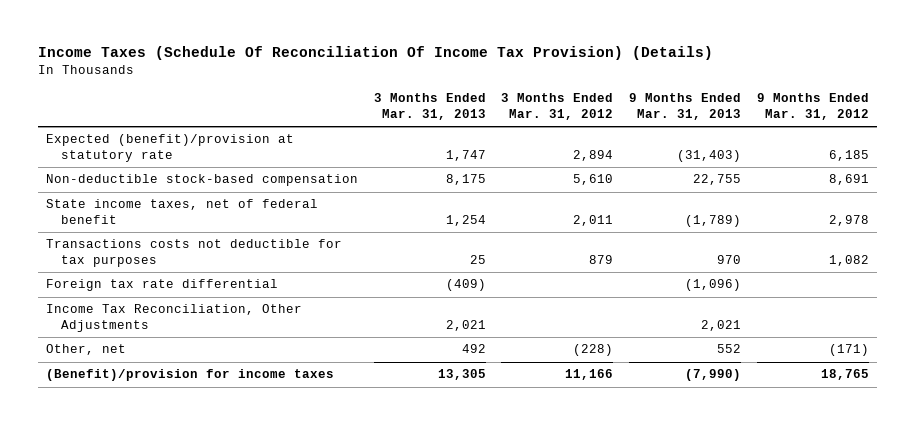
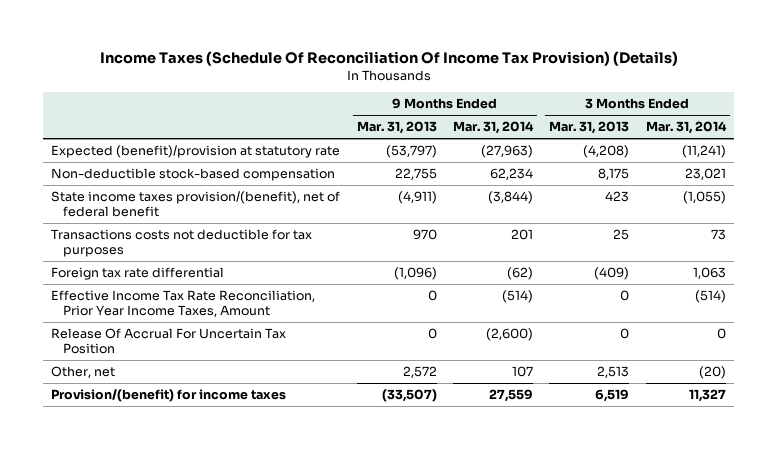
- | 3 Months Ended Mar. 31, 2013 | 3 Months Ended Mar. 31, 2012 | 9 Months Ended Mar. 31, 2013 | 9 Months Ended Mar. 31, 2012
+ | 9 Months Ended Mar. 31, 2013 | 9 Months Ended Mar. 31, 2014 | 3 Months Ended Mar. 31, 2013 | 3 Months Ended Mar. 31, 2014
- Expected (benefit)/provision at statutory rate | 1,747 | 2,894 | (31,403) | 6,185
+ Expected (benefit)/provision at statutory rate | (53,797) | (27,963) | (4,208) | (11,241)
- State income taxes, net of federal benefit | 1,254 | 2,011 | (1,789) | 2,978
+ State income taxes provision/(benefit), net of federal benefit | (4,911) | (3,844) | 423 | (1,055)
- Income Tax Reconciliation, Other Adjustments | 2,021 | | 2,021 |
- Other, net | 492 | (228) | 552 | (171)
- (Benefit)/provision for income taxes | 13,305 | 11,166 | (7,990) | 18,765
+ Effective Income Tax Rate Reconciliation, Prior Year Income Taxes, Amount | 0 | (514) | 0 | (514)
+ Release Of Accrual For Uncertain Tax Position | 0 | (2,600) | 0 | 0
+ Other, net | 2,572 | 107 | 2,513 | (20)
+ Provision/(benefit) for income taxes | (33,507) | 27,559 | 6,519 | 11,327

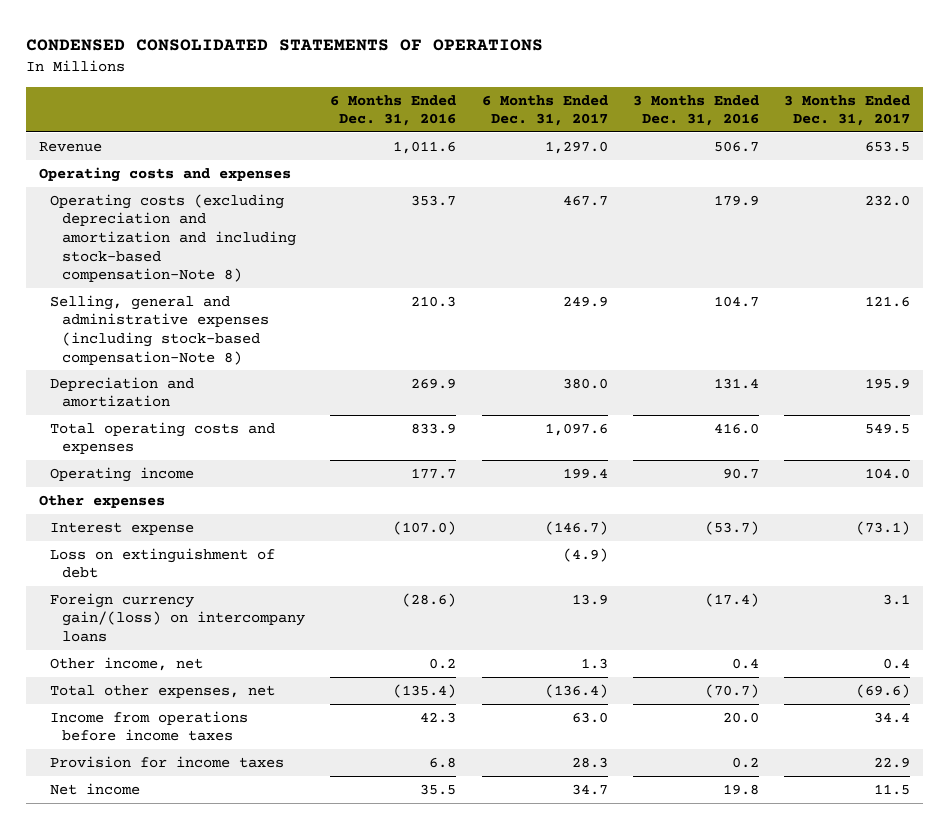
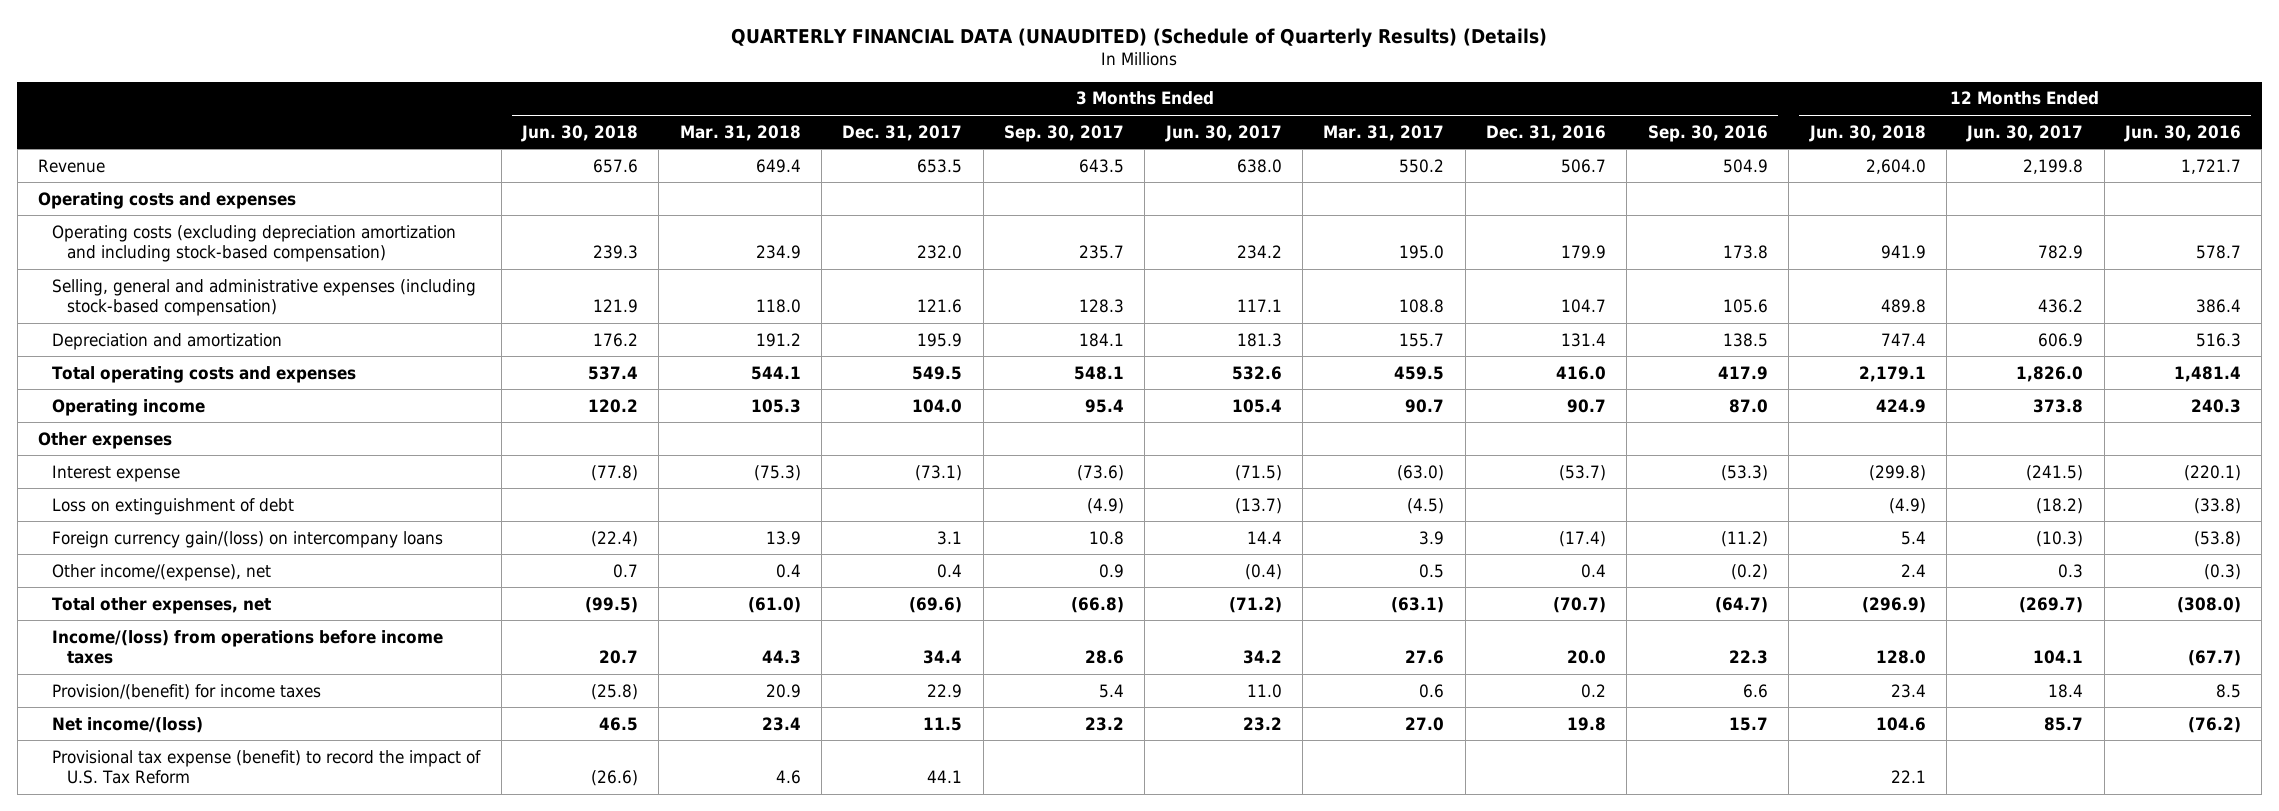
- CONDENSED CONSOLIDATED STATEMENTS OF OPERATIONS
+ QUARTERLY FINANCIAL DATA (UNAUDITED) (Schedule of Quarterly Results) (Details)
- | 6 Months Ended Dec. 31, 2016 | 6 Months Ended Dec. 31, 2017 | 3 Months Ended Dec. 31, 2016 | 3 Months Ended Dec. 31, 2017
+ | 3 Months Ended Jun. 30, 2018 | 3 Months Ended Mar. 31, 2018 | 3 Months Ended Dec. 31, 2017 | 3 Months Ended Sep. 30, 2017 | 3 Months Ended Jun. 30, 2017 | 3 Months Ended Mar. 31, 2017 | 3 Months Ended Dec. 31, 2016 | 3 Months Ended Sep. 30, 2016 | 12 Months Ended Jun. 30, 2018 | 12 Months Ended Jun. 30, 2017 | 12 Months Ended Jun. 30, 2016
- Operating costs (excluding depreciation and amortization and including stock-based compensation-Note 8) | 353.7 | 467.7 | 179.9 | 232.0
- Selling, general and administrative expenses (including stock-based compensation-Note 8) | 210.3 | 249.9 | 104.7 | 121.6
+ Operating costs (excluding depreciation amortization and including stock-based compensation) | 239.3 | 234.9 | 232.0 | 235.7 | 234.2 | 195.0 | 179.9 | 173.8 | 941.9 | 782.9 | 578.7
+ Selling, general and administrative expenses (including stock-based compensation) | 121.9 | 118.0 | 121.6 | 128.3 | 117.1 | 108.8 | 104.7 | 105.6 | 489.8 | 436.2 | 386.4
- Other income, net | 0.2 | 1.3 | 0.4 | 0.4
+ Other income/(expense), net | 0.7 | 0.4 | 0.4 | 0.9 | (0.4) | 0.5 | 0.4 | (0.2) | 2.4 | 0.3 | (0.3)
- Income from operations before income taxes | 42.3 | 63.0 | 20.0 | 34.4
- Provision for income taxes | 6.8 | 28.3 | 0.2 | 22.9
- Net income | 35.5 | 34.7 | 19.8 | 11.5
+ Income/(loss) from operations before income taxes | 20.7 | 44.3 | 34.4 | 28.6 | 34.2 | 27.6 | 20.0 | 22.3 | 128.0 | 104.1 | (67.7)
+ Provision/(benefit) for income taxes | (25.8) | 20.9 | 22.9 | 5.4 | 11.0 | 0.6 | 0.2 | 6.6 | 23.4 | 18.4 | 8.5
+ Net income/(loss) | 46.5 | 23.4 | 11.5 | 23.2 | 23.2 | 27.0 | 19.8 | 15.7 | 104.6 | 85.7 | (76.2)
+ Provisional tax expense (benefit) to record the impact of U.S. Tax Reform | (26.6) | 4.6 | 44.1 | | | | | | 22.1 | |

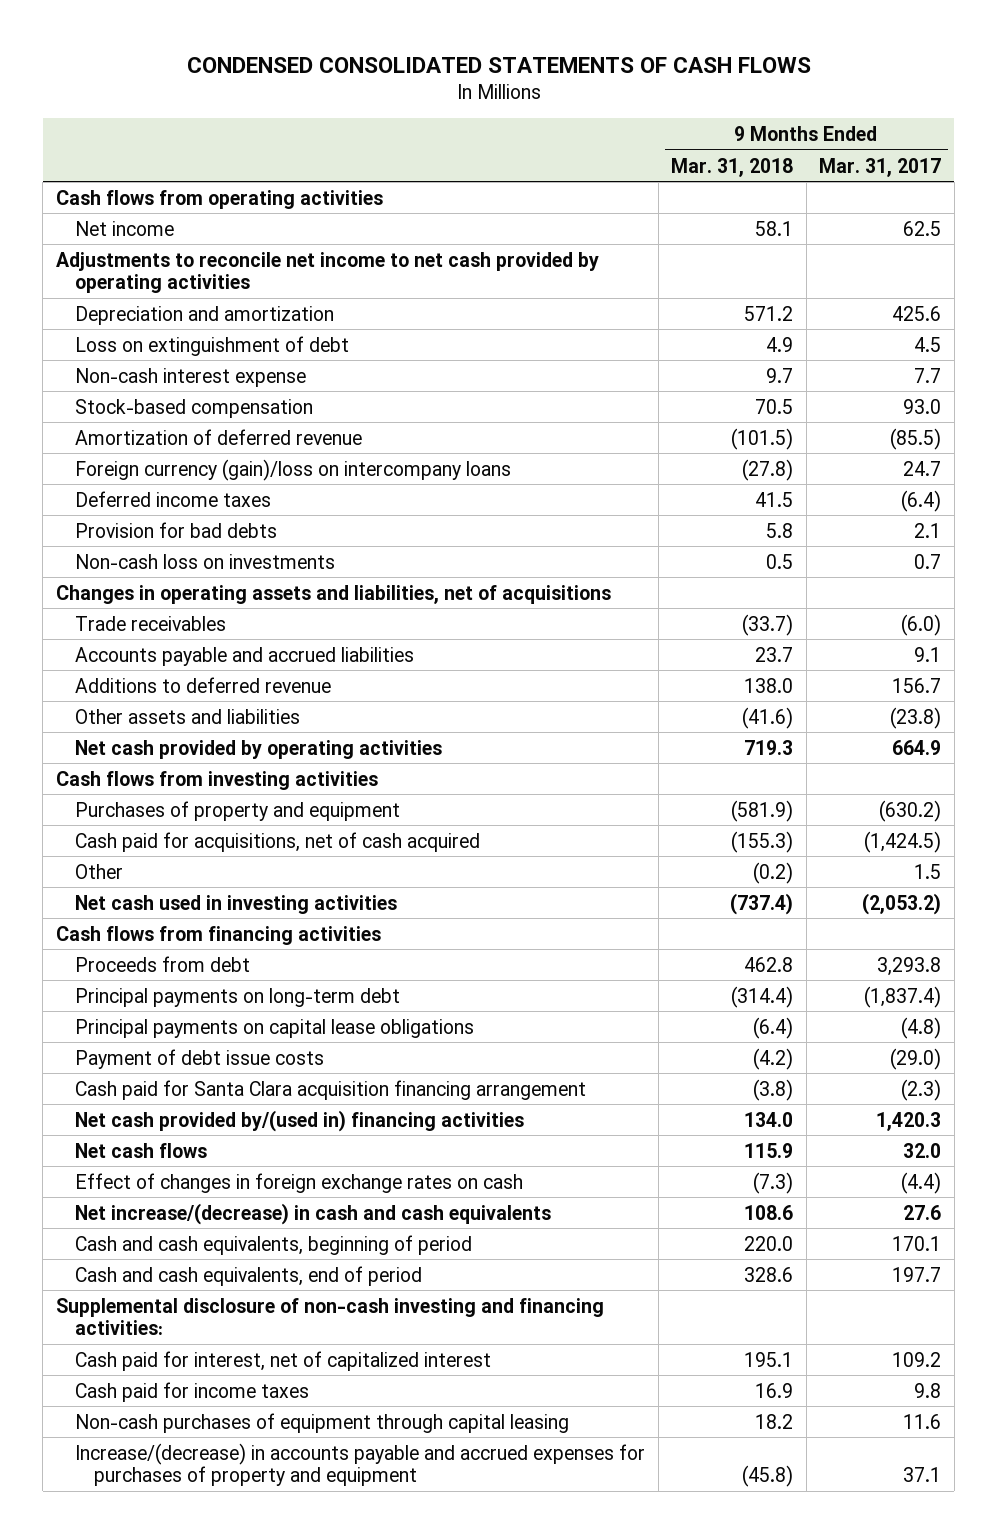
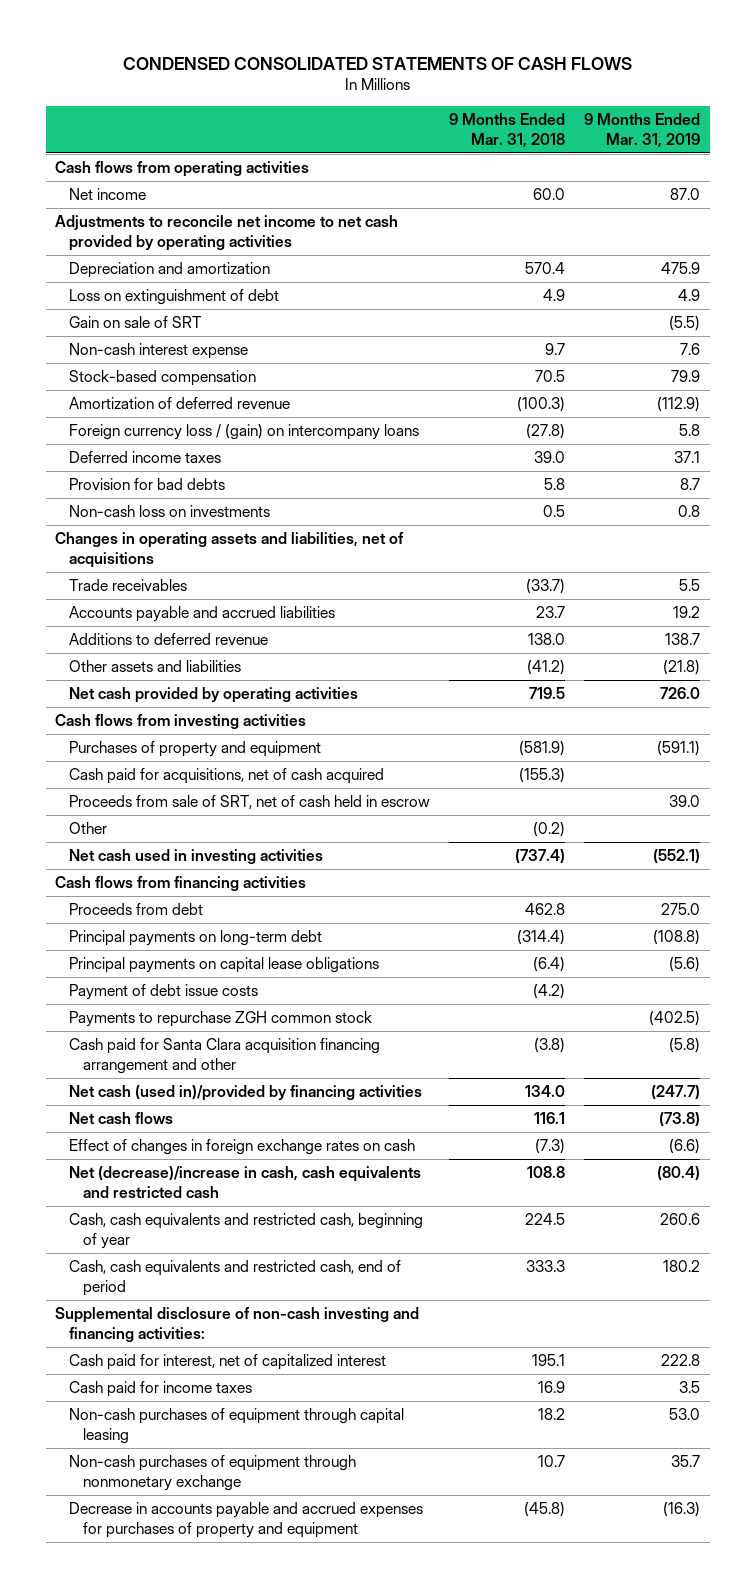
- | 9 Months Ended Mar. 31, 2018 | 9 Months Ended Mar. 31, 2017
+ | 9 Months Ended Mar. 31, 2018 | 9 Months Ended Mar. 31, 2019
- Net income | 58.1 | 62.5
+ Net income | 60.0 | 87.0
- Depreciation and amortization | 571.2 | 425.6
+ Depreciation and amortization | 570.4 | 475.9
+ Gain on sale of SRT | | (5.5)
- Amortization of deferred revenue | (101.5) | (85.5)
- Foreign currency (gain)/loss on intercompany loans | (27.8) | 24.7
- Deferred income taxes | 41.5 | (6.4)
+ Amortization of deferred revenue | (100.3) | (112.9)
+ Foreign currency loss / (gain) on intercompany loans | (27.8) | 5.8
+ Deferred income taxes | 39.0 | 37.1
- Other assets and liabilities | (41.6) | (23.8)
- Net cash provided by operating activities | 719.3 | 664.9
+ Other assets and liabilities | (41.2) | (21.8)
+ Net cash provided by operating activities | 719.5 | 726.0
+ Proceeds from sale of SRT, net of cash held in escrow | | 39.0
- Cash paid for Santa Clara acquisition financing arrangement | (3.8) | (2.3)
- Net cash provided by/(used in) financing activities | 134.0 | 1,420.3
- Net cash flows | 115.9 | 32.0
+ Payments to repurchase ZGH common stock | | (402.5)
+ Cash paid for Santa Clara acquisition financing arrangement and other | (3.8) | (5.8)
+ Net cash (used in)/provided by financing activities | 134.0 | (247.7)
+ Net cash flows | 116.1 | (73.8)
- Net increase/(decrease) in cash and cash equivalents | 108.6 | 27.6
- Cash and cash equivalents, beginning of period | 220.0 | 170.1
- Cash and cash equivalents, end of period | 328.6 | 197.7
+ Net (decrease)/increase in cash, cash equivalents and restricted cash | 108.8 | (80.4)
+ Cash, cash equivalents and restricted cash, beginning of year | 224.5 | 260.6
+ Cash, cash equivalents and restricted cash, end of period | 333.3 | 180.2
- Increase/(decrease) in accounts payable and accrued expenses for purchases of property and equipment | (45.8) | 37.1
+ Non-cash purchases of equipment through nonmonetary exchange | 10.7 | 35.7
+ Decrease in accounts payable and accrued expenses for purchases of property and equipment | (45.8) | (16.3)

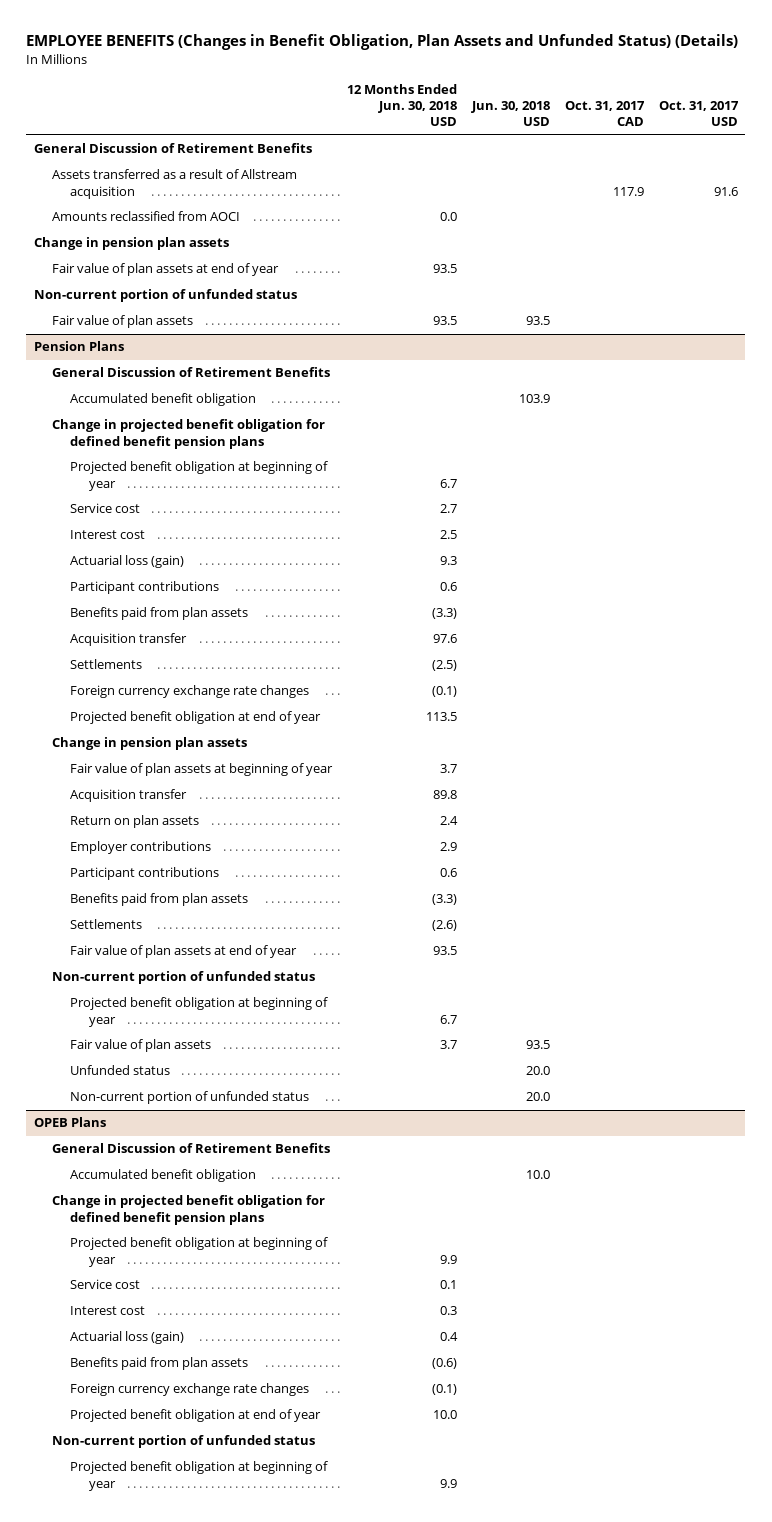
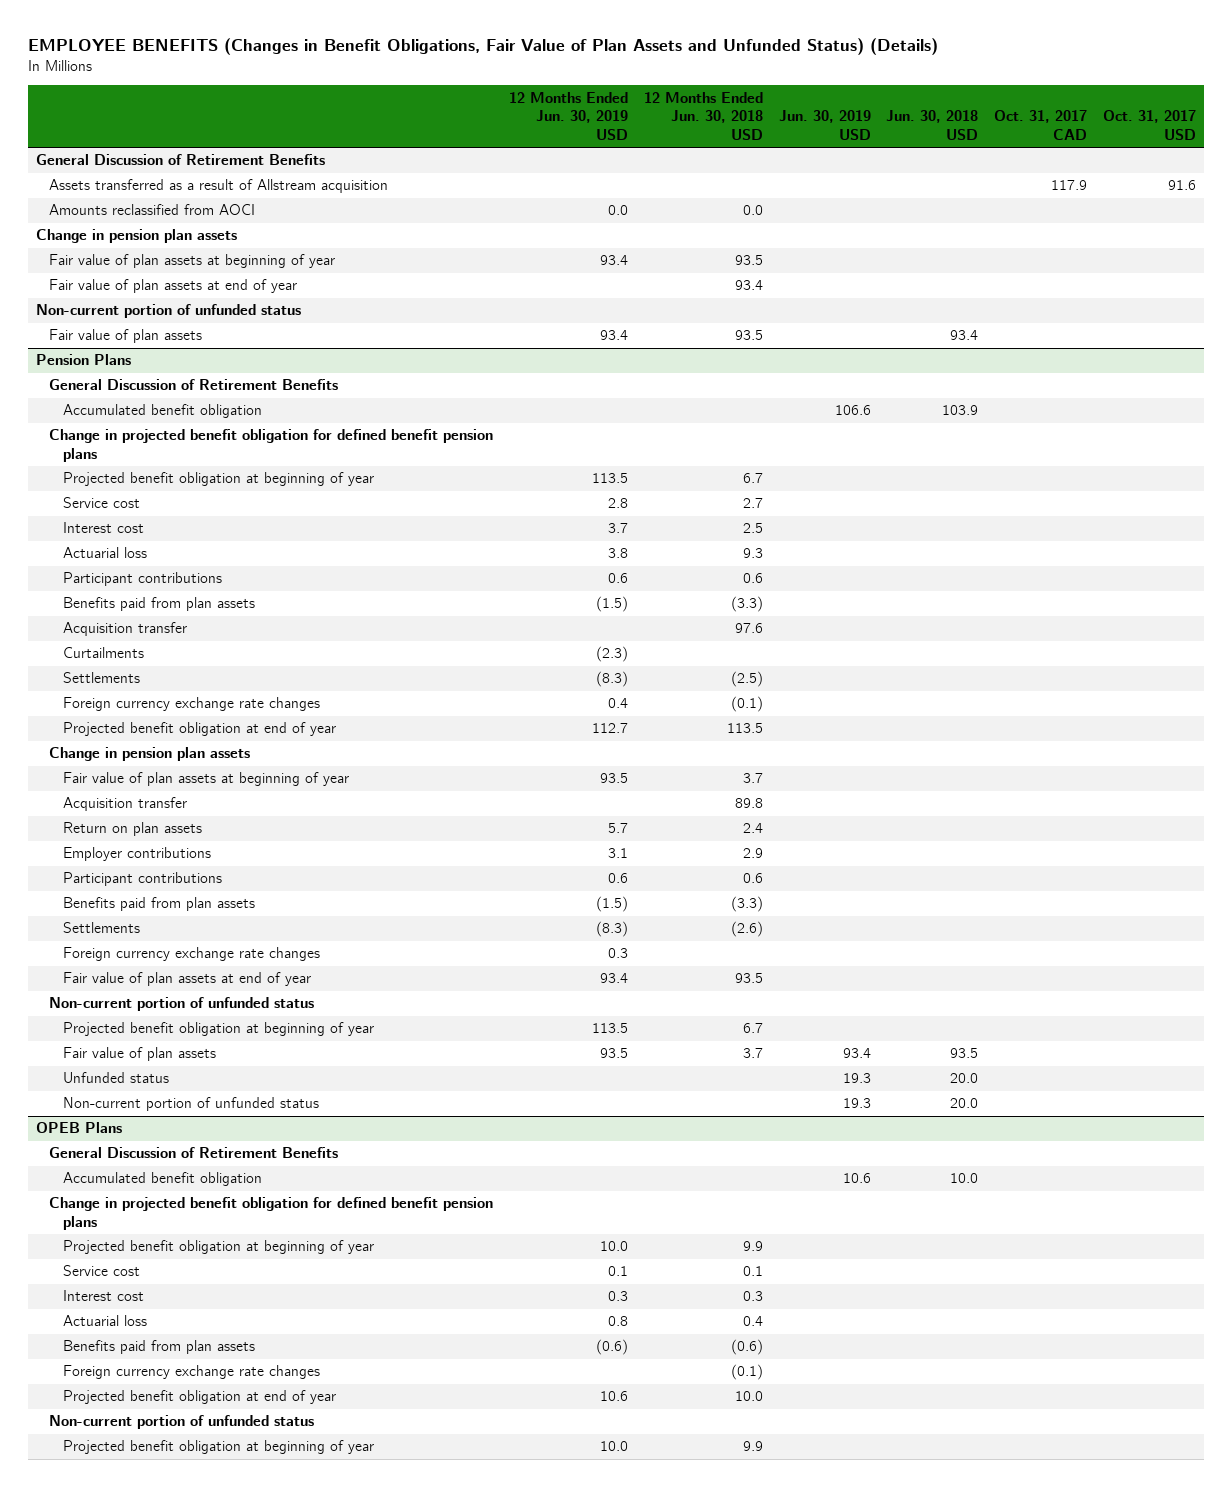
- EMPLOYEE BENEFITS (Changes in Benefit Obligation, Plan Assets and Unfunded Status) (Details)
+ EMPLOYEE BENEFITS (Changes in Benefit Obligations, Fair Value of Plan Assets and Unfunded Status) (Details)
- | 12 Months Ended Jun. 30, 2018 USD | Jun. 30, 2018 USD | Oct. 31, 2017 CAD | Oct. 31, 2017 USD
+ | 12 Months Ended Jun. 30, 2019 USD | 12 Months Ended Jun. 30, 2018 USD | Jun. 30, 2019 USD | Jun. 30, 2018 USD | Oct. 31, 2017 CAD | Oct. 31, 2017 USD
- Fair value of plan assets at end of year | 93.5 | | |
+ Fair value of plan assets at beginning of year | 93.4 | 93.5 | | | |
+ Fair value of plan assets at end of year | | 93.4 | | | |
- Fair value of plan assets | 93.5 | 93.5 | |
+ Fair value of plan assets | 93.4 | 93.5 | | 93.4 | |
@ Pension Plans
- Actuarial loss (gain) | 9.3 | | |
+ Actuarial loss | 3.8 | 9.3 | | | |
+ Curtailments | (2.3) | | | | |
+ Foreign currency exchange rate changes | 0.3 | | | | |
@ OPEB Plans
- Actuarial loss (gain) | 0.4 | | |
+ Actuarial loss | 0.8 | 0.4 | | | |

